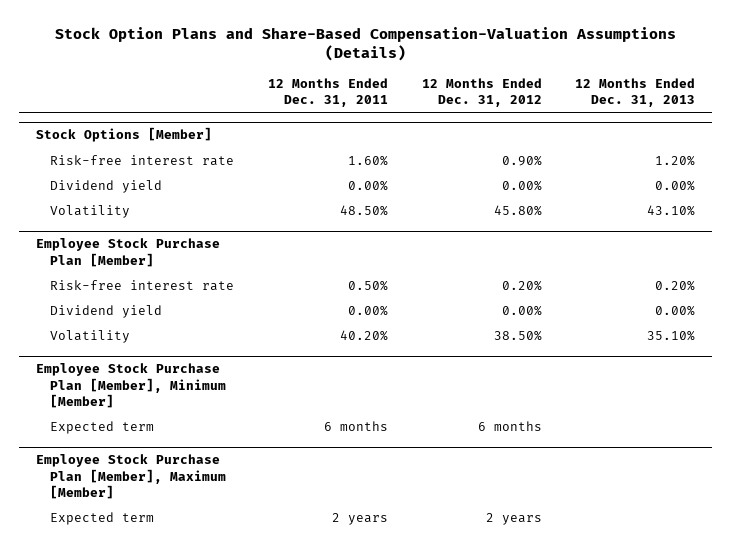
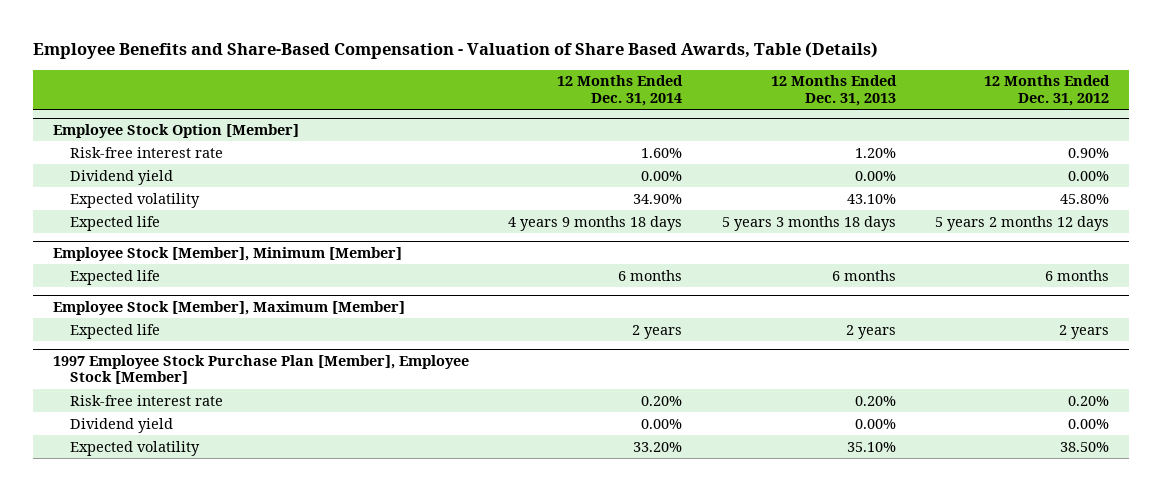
- Stock Option Plans and Share-Based Compensation-Valuation Assumptions (Details)
+ Employee Benefits and Share-Based Compensation - Valuation of Share Based Awards, Table (Details)
- | 12 Months Ended Dec. 31, 2011 | 12 Months Ended Dec. 31, 2012 | 12 Months Ended Dec. 31, 2013
+ | 12 Months Ended Dec. 31, 2014 | 12 Months Ended Dec. 31, 2013 | 12 Months Ended Dec. 31, 2012
- Stock Options [Member]
+ Employee Stock Option [Member]
- Volatility | 48.50% | 45.80% | 43.10%
- Employee Stock Purchase Plan [Member]
+ Expected volatility | 34.90% | 43.10% | 45.80%
+ Expected life | 4 years 9 months 18 days | 5 years 3 months 18 days | 5 years 2 months 12 days
+ Employee Stock [Member], Minimum [Member]
+ Expected life | 6 months | 6 months | 6 months
+ Employee Stock [Member], Maximum [Member]
+ Expected life | 2 years | 2 years | 2 years
+ 1997 Employee Stock Purchase Plan [Member], Employee Stock [Member]
- Volatility | 40.20% | 38.50% | 35.10%
- Employee Stock Purchase Plan [Member], Minimum [Member]
- Expected term | 6 months | 6 months |
- Employee Stock Purchase Plan [Member], Maximum [Member]
- Expected term | 2 years | 2 years |
+ Expected volatility | 33.20% | 35.10% | 38.50%

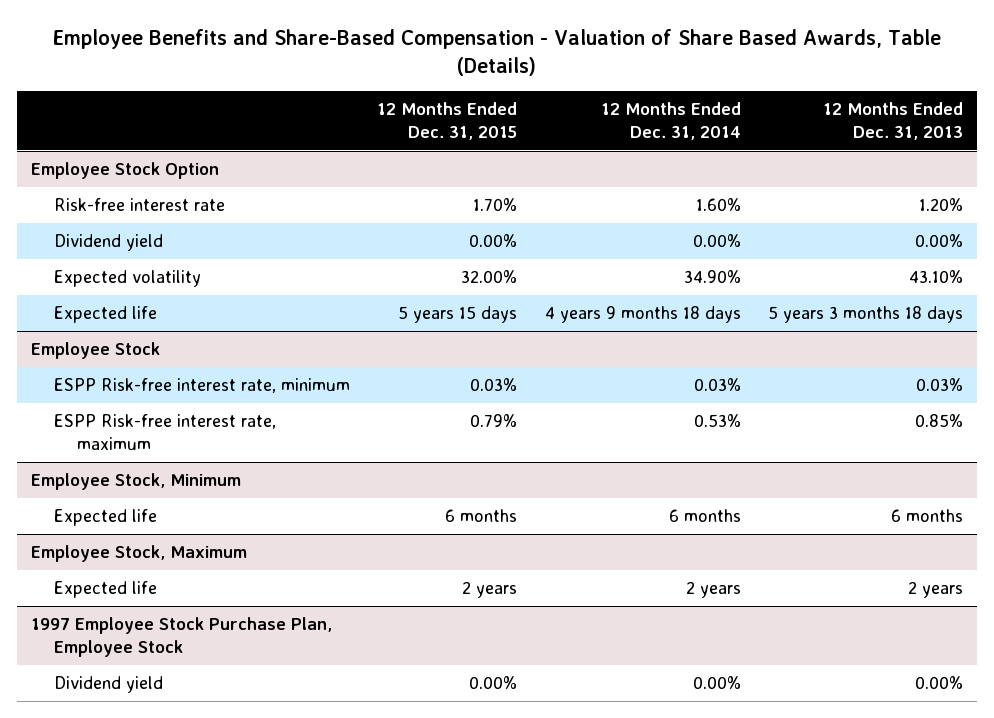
- | 12 Months Ended Dec. 31, 2014 | 12 Months Ended Dec. 31, 2013 | 12 Months Ended Dec. 31, 2012
+ | 12 Months Ended Dec. 31, 2015 | 12 Months Ended Dec. 31, 2014 | 12 Months Ended Dec. 31, 2013
- Employee Stock Option [Member]
+ Employee Stock Option
- Employee Stock [Member], Minimum [Member]
+ Employee Stock
+ ESPP Risk-free interest rate, minimum | 0.03% | 0.03% | 0.03%
+ ESPP Risk-free interest rate, maximum | 0.79% | 0.53% | 0.85%
+ Employee Stock, Minimum
- Employee Stock [Member], Maximum [Member]
+ Employee Stock, Maximum
- 1997 Employee Stock Purchase Plan [Member], Employee Stock [Member]
- Risk-free interest rate | 0.20% | 0.20% | 0.20%
+ 1997 Employee Stock Purchase Plan, Employee Stock
- Expected volatility | 33.20% | 35.10% | 38.50%

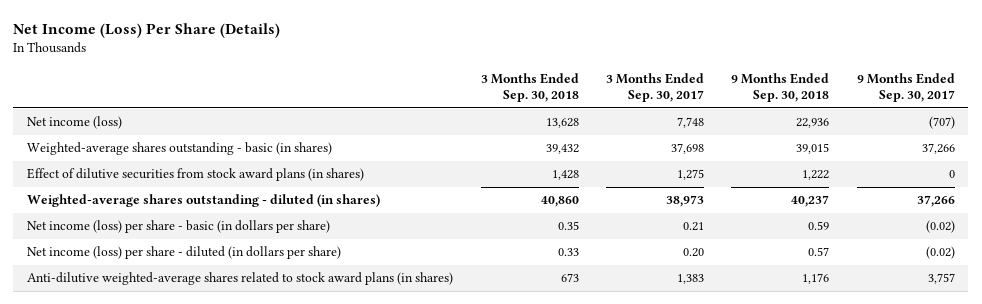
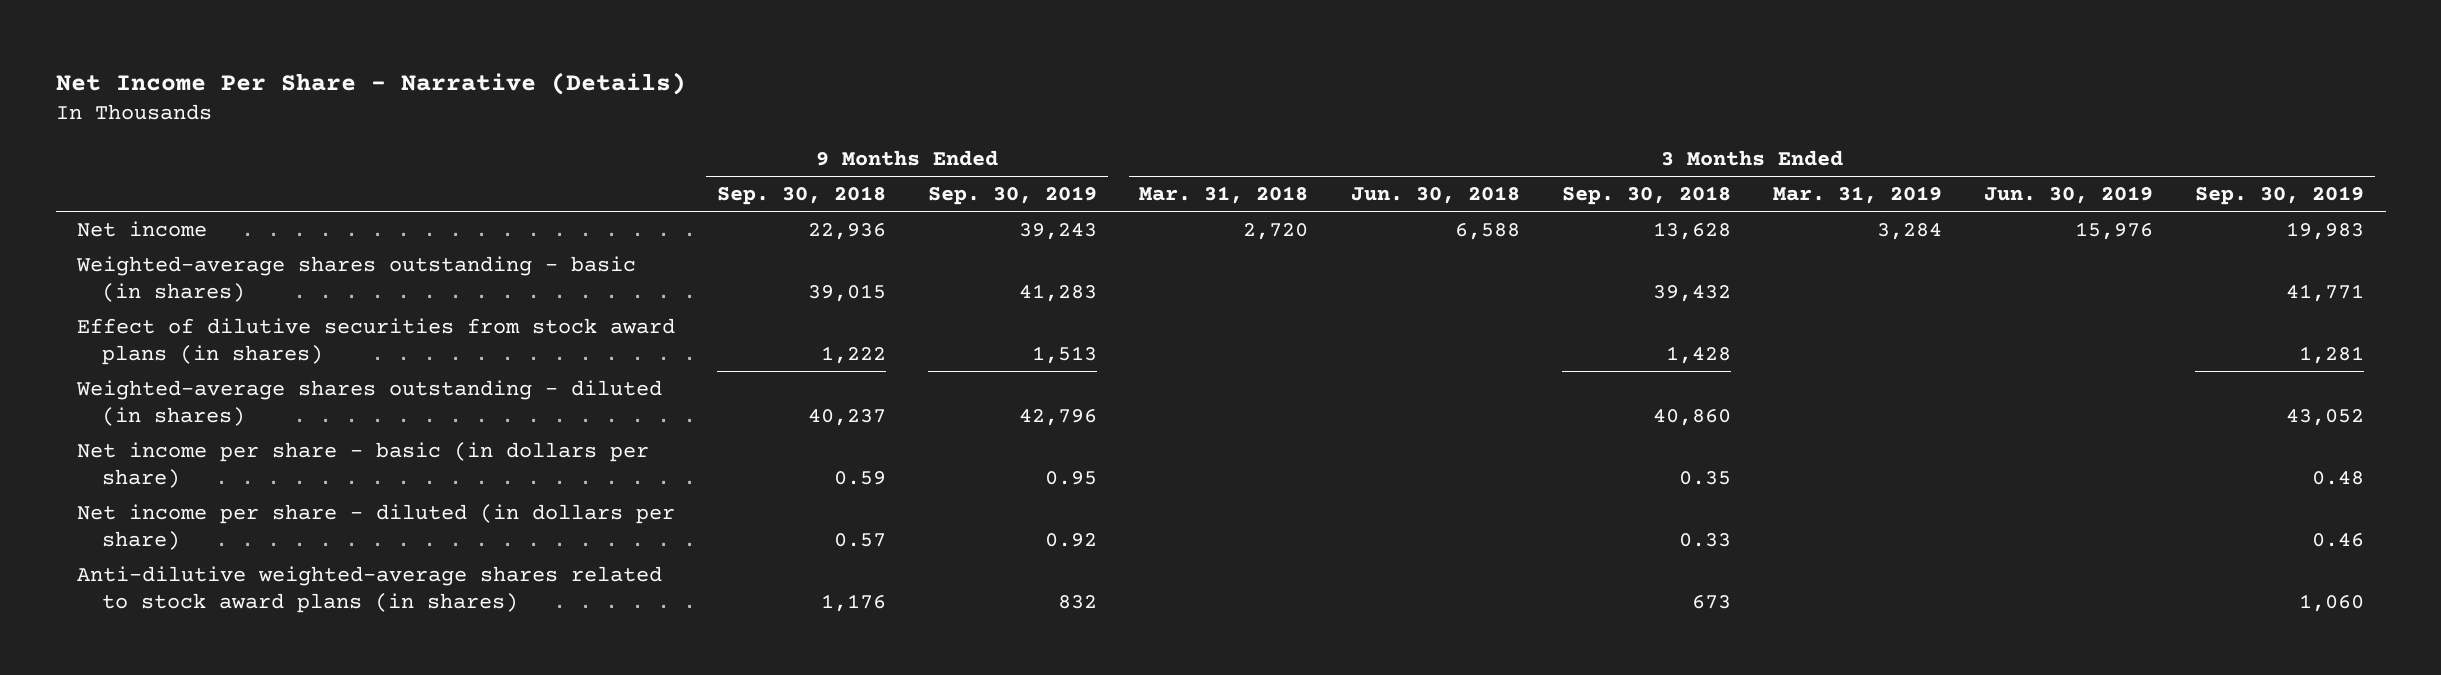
- Net Income (Loss) Per Share (Details)
+ Net Income Per Share - Narrative (Details)
- | 3 Months Ended Sep. 30, 2018 | 3 Months Ended Sep. 30, 2017 | 9 Months Ended Sep. 30, 2018 | 9 Months Ended Sep. 30, 2017
+ | 9 Months Ended Sep. 30, 2018 | 9 Months Ended Sep. 30, 2019 | 3 Months Ended Mar. 31, 2018 | 3 Months Ended Jun. 30, 2018 | 3 Months Ended Sep. 30, 2018 | 3 Months Ended Mar. 31, 2019 | 3 Months Ended Jun. 30, 2019 | 3 Months Ended Sep. 30, 2019
- Net income (loss) | 13,628 | 7,748 | 22,936 | (707)
+ Net income | 22,936 | 39,243 | 2,720 | 6,588 | 13,628 | 3,284 | 15,976 | 19,983
- Net income (loss) per share - basic (in dollars per share) | 0.35 | 0.21 | 0.59 | (0.02)
- Net income (loss) per share - diluted (in dollars per share) | 0.33 | 0.20 | 0.57 | (0.02)
+ Net income per share - basic (in dollars per share) | 0.59 | 0.95 | | | 0.35 | | | 0.48
+ Net income per share - diluted (in dollars per share) | 0.57 | 0.92 | | | 0.33 | | | 0.46

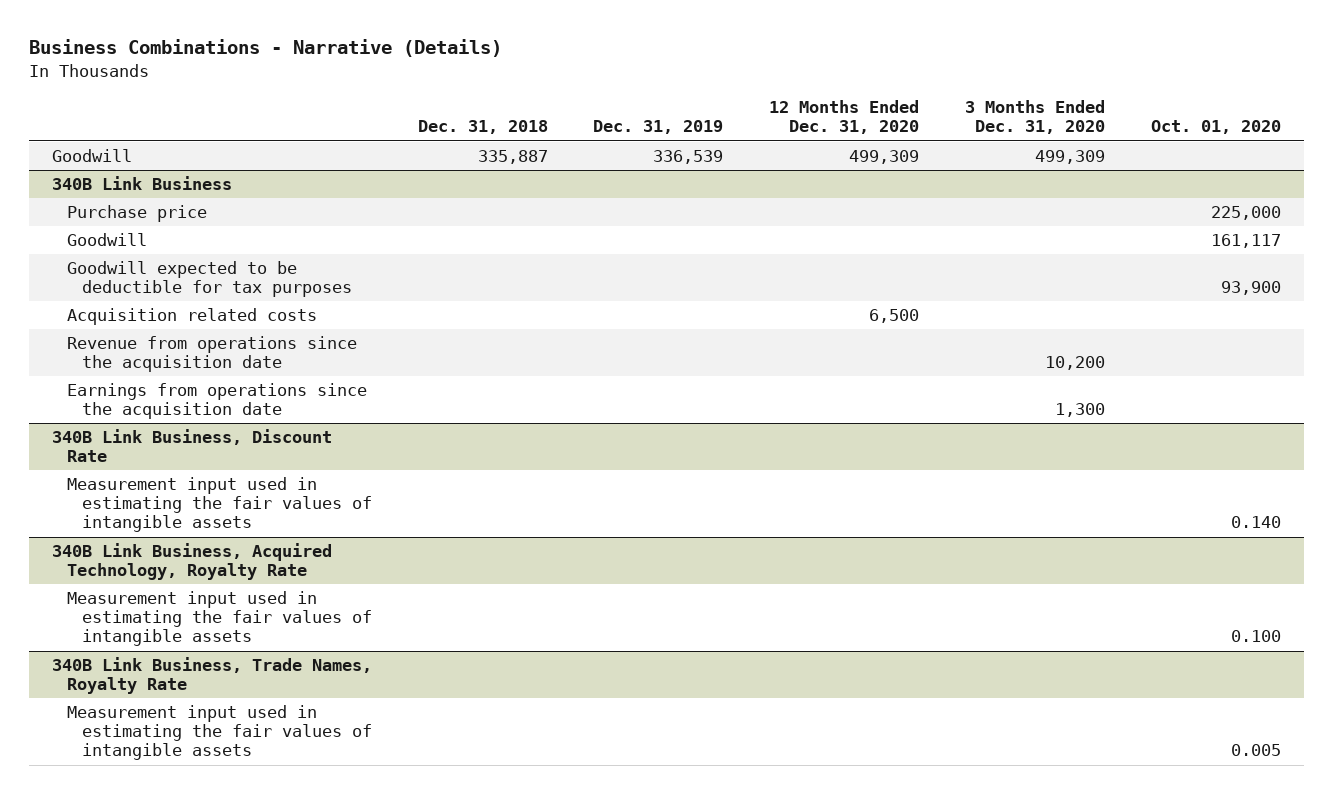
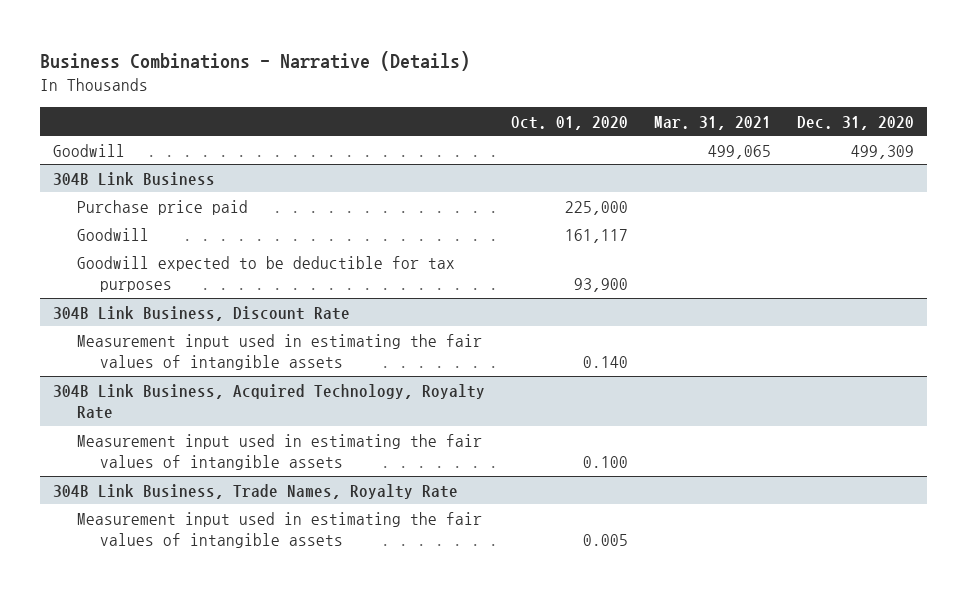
- | Dec. 31, 2018 | Dec. 31, 2019 | 12 Months Ended Dec. 31, 2020 | 3 Months Ended Dec. 31, 2020 | Oct. 01, 2020
+ | Oct. 01, 2020 | Mar. 31, 2021 | Dec. 31, 2020
- 340B Link Business
- Purchase price | | | | | 225,000
+ 304B Link Business
+ Purchase price paid | 225,000 | |
- Acquisition related costs | | | 6,500 | |
- Revenue from operations since the acquisition date | | | | 10,200 |
- Earnings from operations since the acquisition date | | | | 1,300 |
- 340B Link Business, Discount Rate
+ 304B Link Business, Discount Rate
- 340B Link Business, Acquired Technology, Royalty Rate
+ 304B Link Business, Acquired Technology, Royalty Rate
- 340B Link Business, Trade Names, Royalty Rate
+ 304B Link Business, Trade Names, Royalty Rate

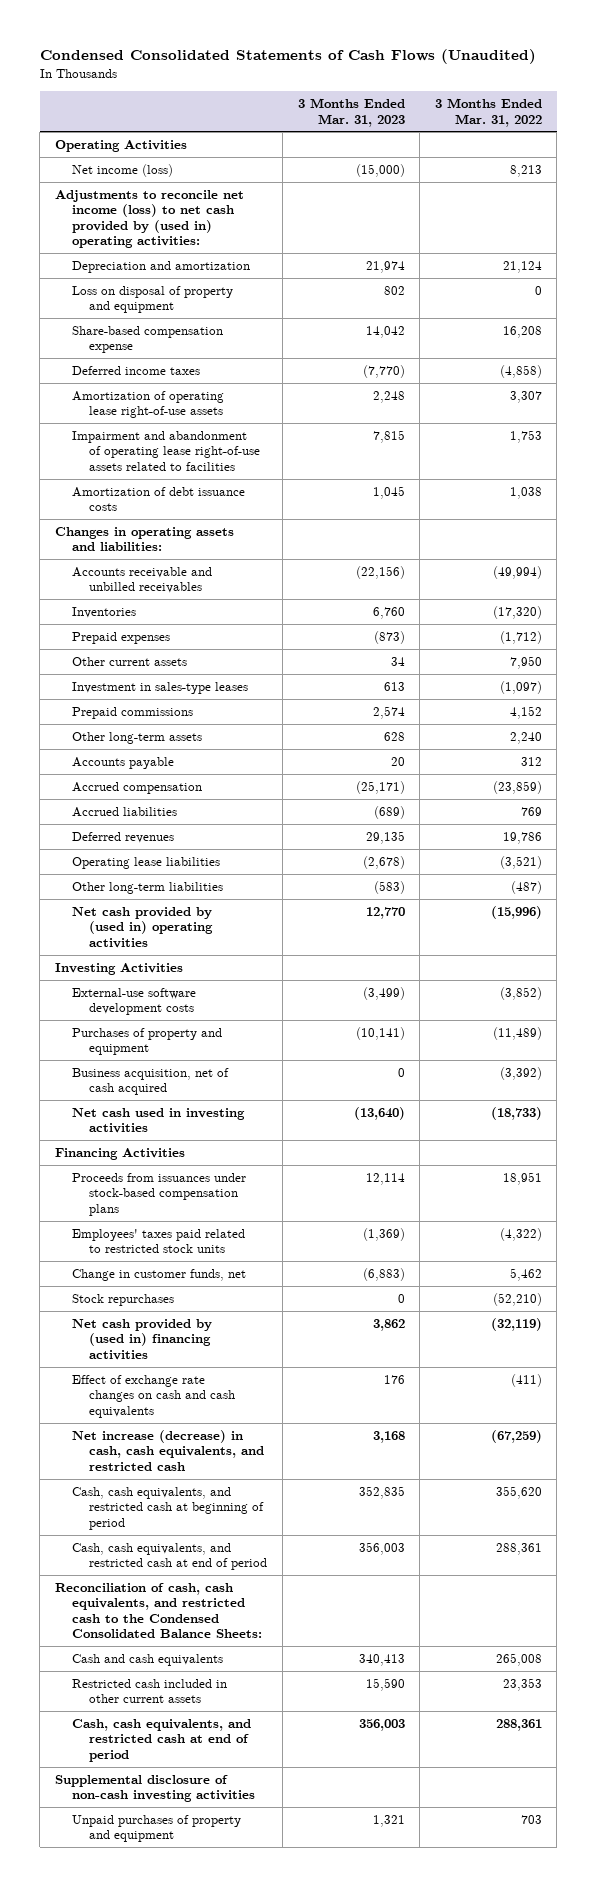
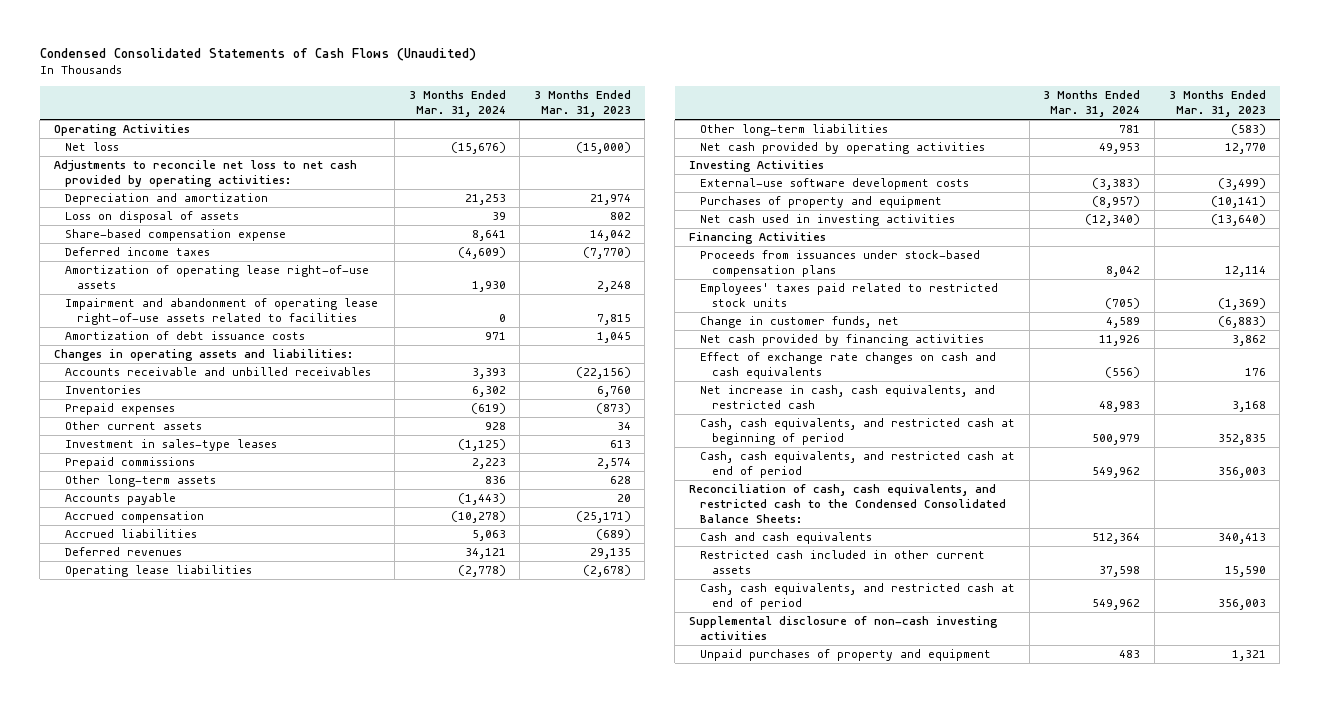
- | 3 Months Ended Mar. 31, 2023 | 3 Months Ended Mar. 31, 2022
+ | 3 Months Ended Mar. 31, 2024 | 3 Months Ended Mar. 31, 2023
- Net income (loss) | (15,000) | 8,213
- Adjustments to reconcile net income (loss) to net cash provided by (used in) operating activities:
+ Net loss | (15,676) | (15,000)
+ Adjustments to reconcile net loss to net cash provided by operating activities:
- Loss on disposal of property and equipment | 802 | 0
+ Loss on disposal of assets | 39 | 802
- Net cash provided by (used in) operating activities | 12,770 | (15,996)
+ Net cash provided by operating activities | 49,953 | 12,770
- Business acquisition, net of cash acquired | 0 | (3,392)
- Stock repurchases | 0 | (52,210)
- Net cash provided by (used in) financing activities | 3,862 | (32,119)
+ Net cash provided by financing activities | 11,926 | 3,862
- Net increase (decrease) in cash, cash equivalents, and restricted cash | 3,168 | (67,259)
+ Net increase in cash, cash equivalents, and restricted cash | 48,983 | 3,168

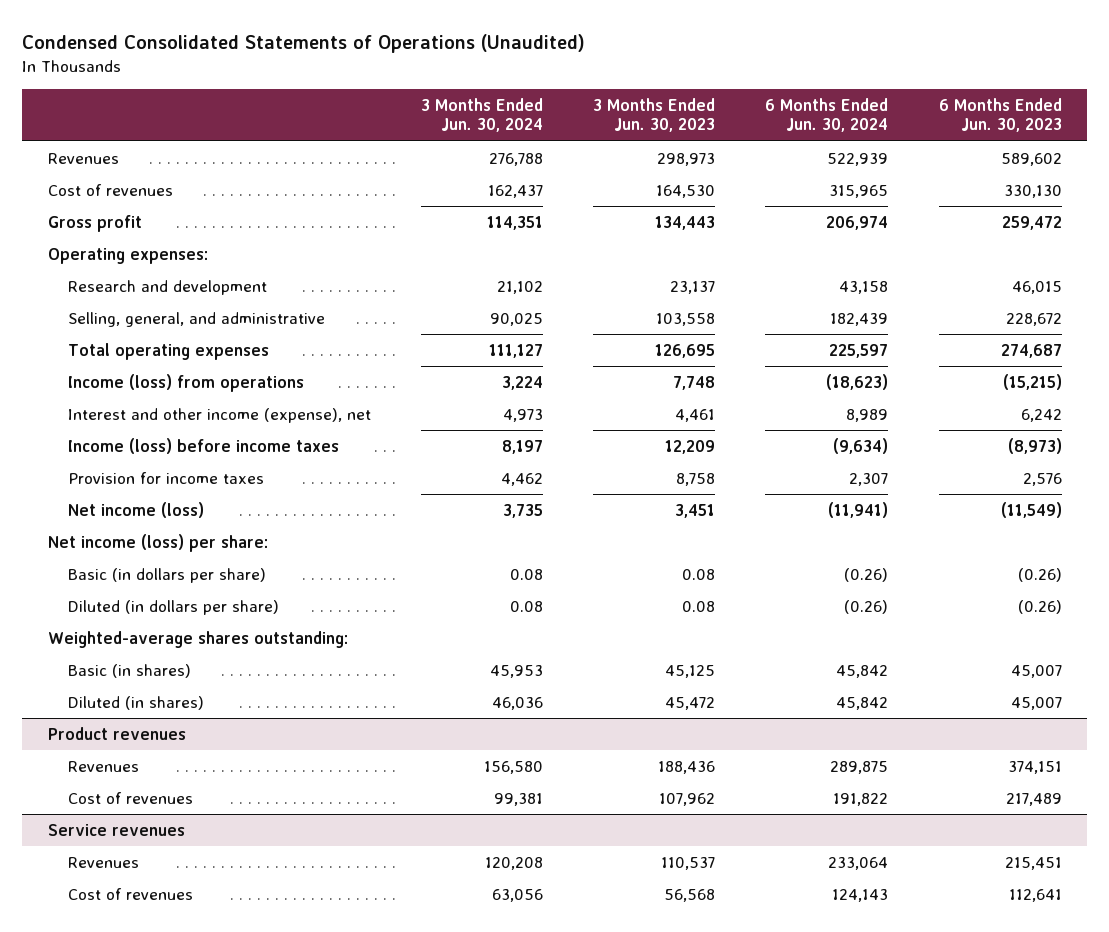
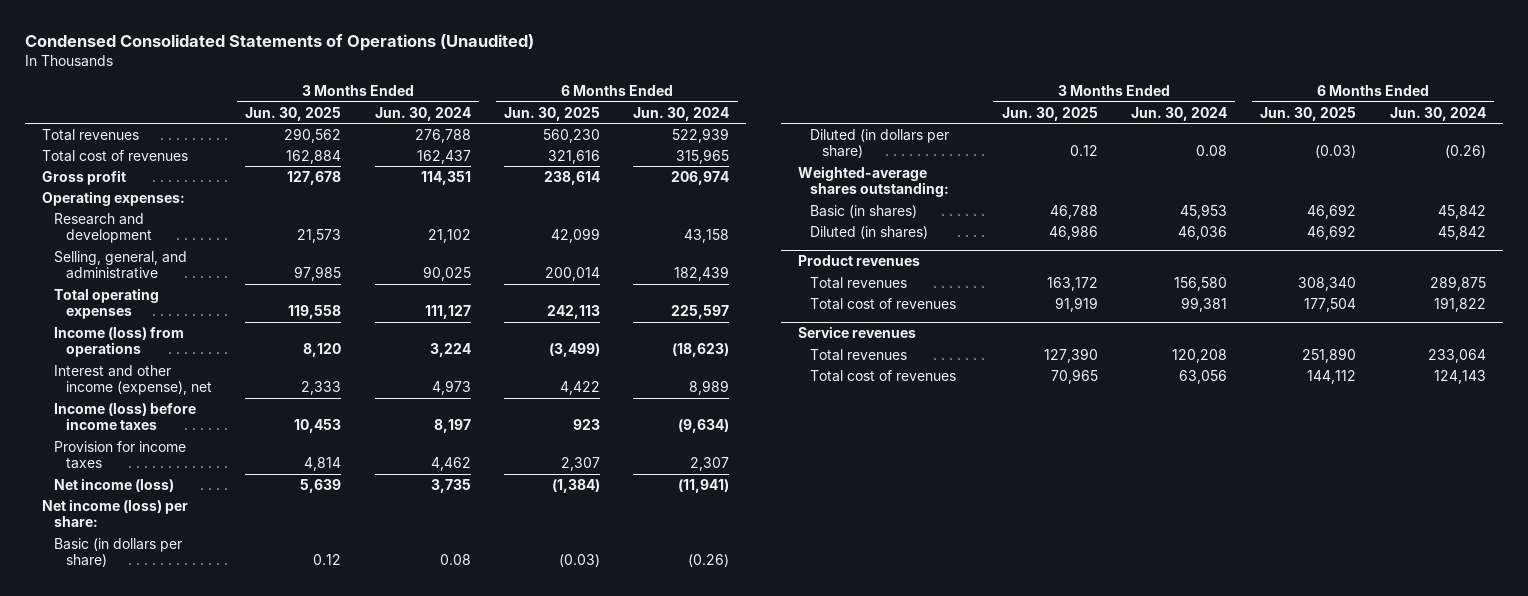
- | 3 Months Ended Jun. 30, 2024 | 3 Months Ended Jun. 30, 2023 | 6 Months Ended Jun. 30, 2024 | 6 Months Ended Jun. 30, 2023
+ | 3 Months Ended Jun. 30, 2025 | 3 Months Ended Jun. 30, 2024 | 6 Months Ended Jun. 30, 2025 | 6 Months Ended Jun. 30, 2024
- Revenues | 276,788 | 298,973 | 522,939 | 589,602
- Cost of revenues | 162,437 | 164,530 | 315,965 | 330,130
+ Total revenues | 290,562 | 276,788 | 560,230 | 522,939
+ Total cost of revenues | 162,884 | 162,437 | 321,616 | 315,965
@ Product revenues
- Revenues | 156,580 | 188,436 | 289,875 | 374,151
- Cost of revenues | 99,381 | 107,962 | 191,822 | 217,489
+ Total revenues | 163,172 | 156,580 | 308,340 | 289,875
+ Total cost of revenues | 91,919 | 99,381 | 177,504 | 191,822
@ Service revenues
- Revenues | 120,208 | 110,537 | 233,064 | 215,451
- Cost of revenues | 63,056 | 56,568 | 124,143 | 112,641
+ Total revenues | 127,390 | 120,208 | 251,890 | 233,064
+ Total cost of revenues | 70,965 | 63,056 | 144,112 | 124,143

